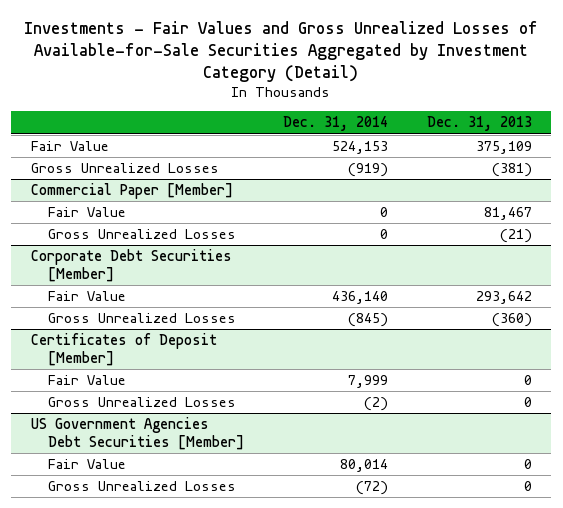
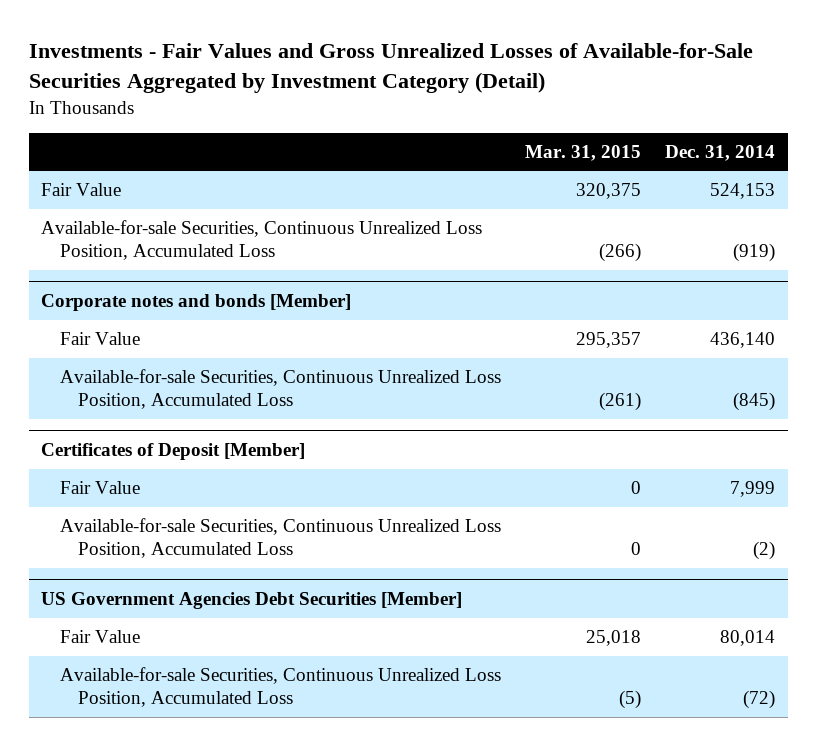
- | Dec. 31, 2014 | Dec. 31, 2013
+ | Mar. 31, 2015 | Dec. 31, 2014
- Gross Unrealized Losses | (919) | (381)
- Commercial Paper [Member]
- Fair Value | 0 | 81,467
- Gross Unrealized Losses | 0 | (21)
- Corporate Debt Securities [Member]
+ Available-for-sale Securities, Continuous Unrealized Loss Position, Accumulated Loss | (266) | (919)
+ Corporate notes and bonds [Member]
- Gross Unrealized Losses | (845) | (360)
+ Available-for-sale Securities, Continuous Unrealized Loss Position, Accumulated Loss | (261) | (845)
@ Certificates of Deposit [Member]
- Gross Unrealized Losses | (2) | 0
+ Available-for-sale Securities, Continuous Unrealized Loss Position, Accumulated Loss | 0 | (2)
@ US Government Agencies Debt Securities [Member]
- Gross Unrealized Losses | (72) | 0
+ Available-for-sale Securities, Continuous Unrealized Loss Position, Accumulated Loss | (5) | (72)

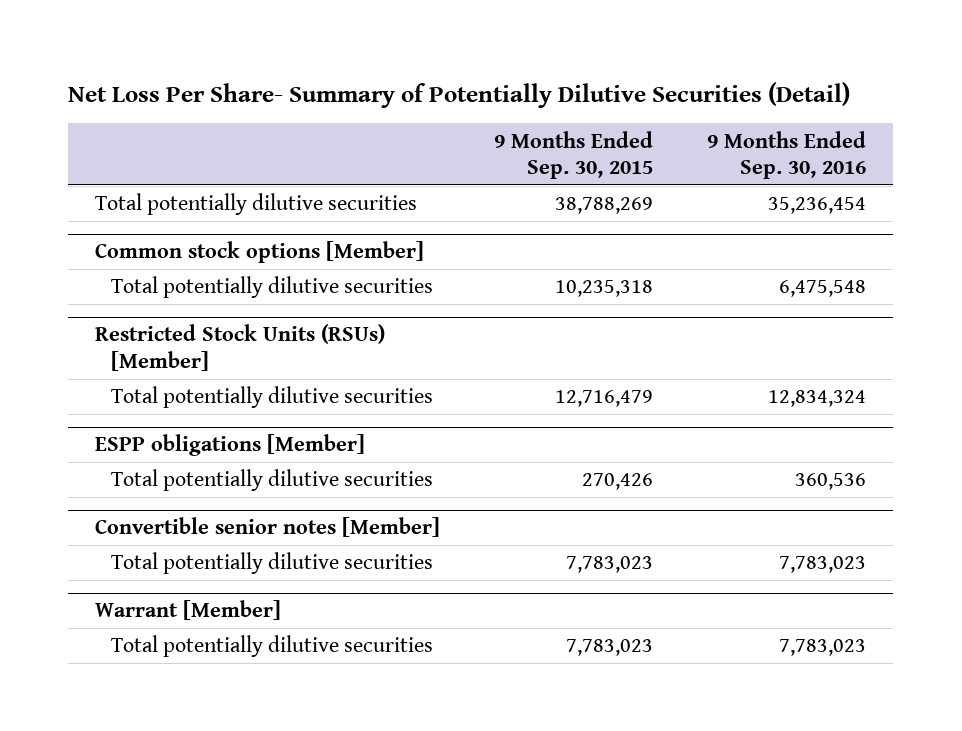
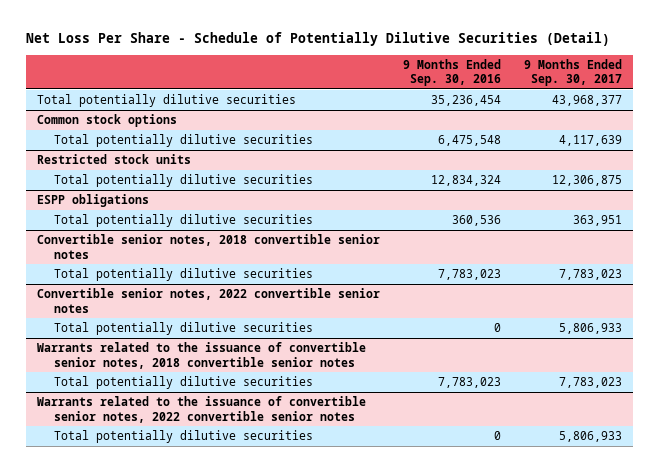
- Net Loss Per Share- Summary of Potentially Dilutive Securities (Detail)
+ Net Loss Per Share - Schedule of Potentially Dilutive Securities (Detail)
- | 9 Months Ended Sep. 30, 2015 | 9 Months Ended Sep. 30, 2016
+ | 9 Months Ended Sep. 30, 2016 | 9 Months Ended Sep. 30, 2017
- Common stock options [Member]
+ Common stock options
- Restricted Stock Units (RSUs) [Member]
+ Restricted stock units
- ESPP obligations [Member]
+ ESPP obligations
- Convertible senior notes [Member]
+ Convertible senior notes, 2018 convertible senior notes
- Warrant [Member]
+ Convertible senior notes, 2022 convertible senior notes
+ Total potentially dilutive securities | 0 | 5,806,933
+ Warrants related to the issuance of convertible senior notes, 2018 convertible senior notes
+ Warrants related to the issuance of convertible senior notes, 2022 convertible senior notes
+ Total potentially dilutive securities | 0 | 5,806,933

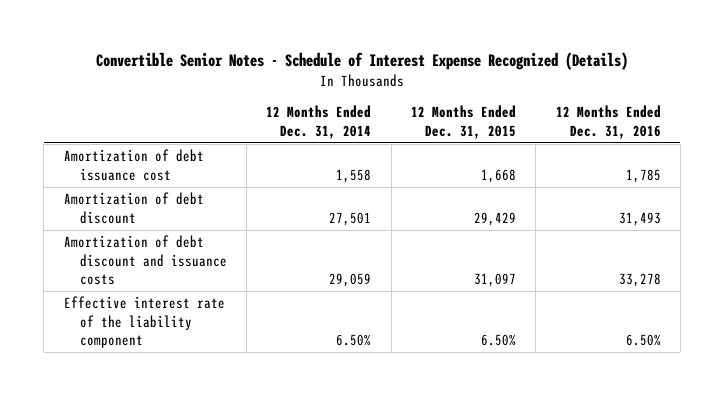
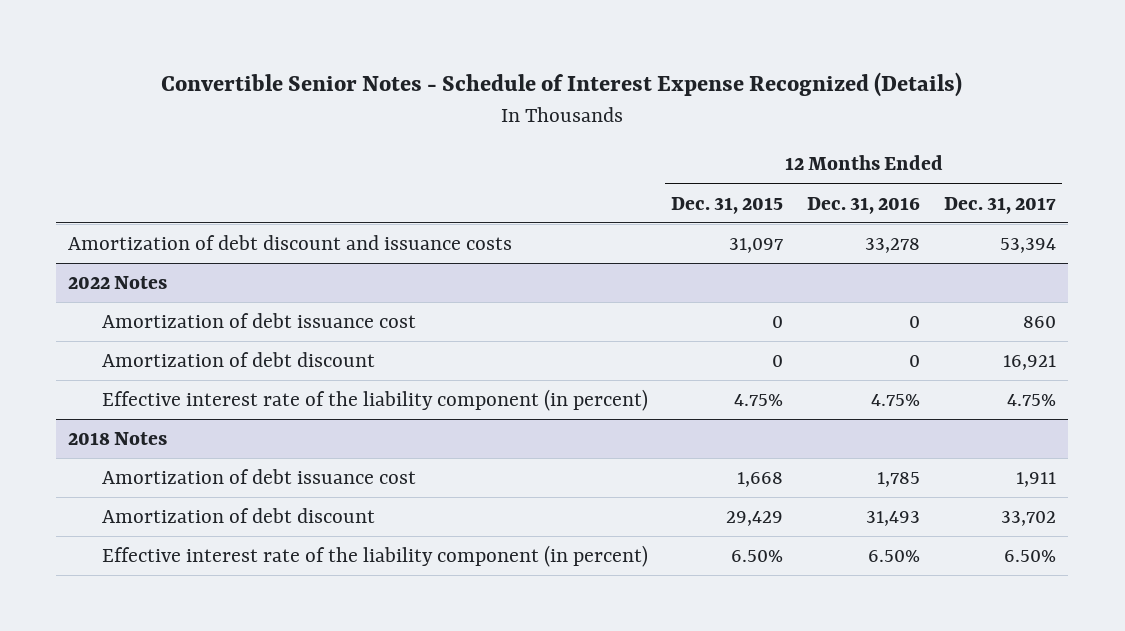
- | 12 Months Ended Dec. 31, 2014 | 12 Months Ended Dec. 31, 2015 | 12 Months Ended Dec. 31, 2016
+ | 12 Months Ended Dec. 31, 2015 | 12 Months Ended Dec. 31, 2016 | 12 Months Ended Dec. 31, 2017
moved up: Amortization of debt discount and issuance costs | 31,097 | 33,278 | 53,394
+ 2022 Notes
+ Amortization of debt issuance cost | 0 | 0 | 860
+ Amortization of debt discount | 0 | 0 | 16,921
+ Effective interest rate of the liability component (in percent) | 4.75% | 4.75% | 4.75%
+ 2018 Notes
- Effective interest rate of the liability component | 6.50% | 6.50% | 6.50%
+ Effective interest rate of the liability component (in percent) | 6.50% | 6.50% | 6.50%

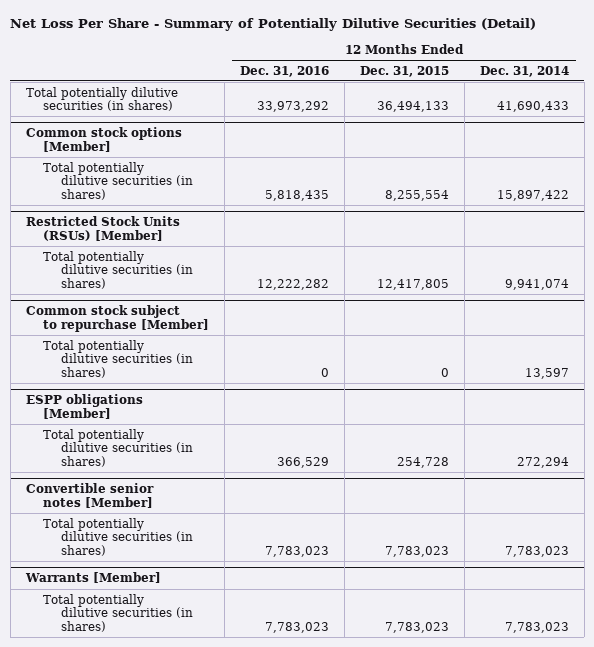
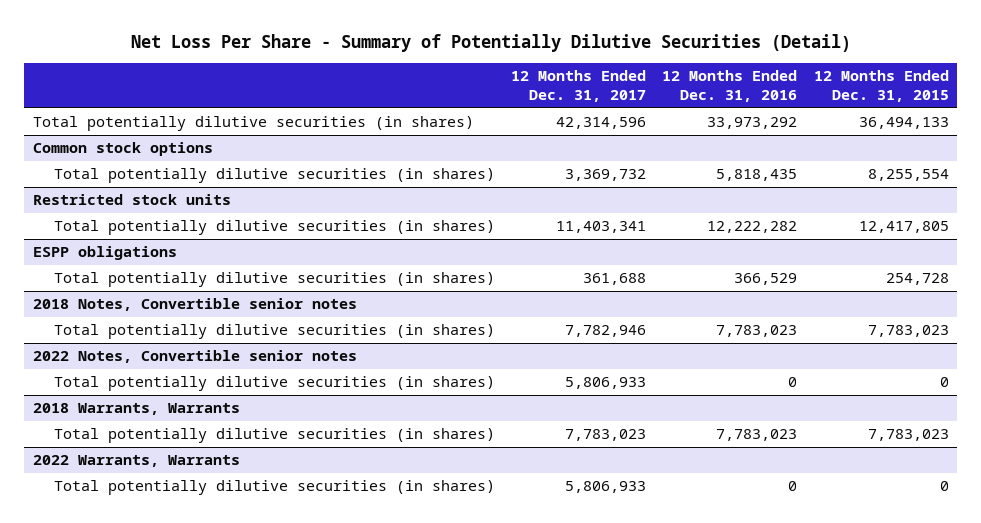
- | 12 Months Ended Dec. 31, 2016 | 12 Months Ended Dec. 31, 2015 | 12 Months Ended Dec. 31, 2014
+ | 12 Months Ended Dec. 31, 2017 | 12 Months Ended Dec. 31, 2016 | 12 Months Ended Dec. 31, 2015
- Common stock options [Member]
+ Common stock options
- Restricted Stock Units (RSUs) [Member]
+ Restricted stock units
- Common stock subject to repurchase [Member]
- Total potentially dilutive securities (in shares) | 0 | 0 | 13,597
- ESPP obligations [Member]
+ ESPP obligations
- Convertible senior notes [Member]
+ 2018 Notes, Convertible senior notes
- Warrants [Member]
+ 2022 Notes, Convertible senior notes
+ Total potentially dilutive securities (in shares) | 5,806,933 | 0 | 0
+ 2018 Warrants, Warrants
+ 2022 Warrants, Warrants
+ Total potentially dilutive securities (in shares) | 5,806,933 | 0 | 0

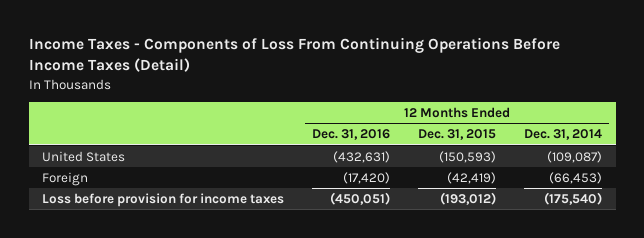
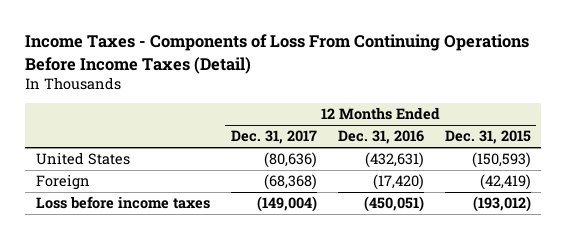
- | 12 Months Ended Dec. 31, 2016 | 12 Months Ended Dec. 31, 2015 | 12 Months Ended Dec. 31, 2014
+ | 12 Months Ended Dec. 31, 2017 | 12 Months Ended Dec. 31, 2016 | 12 Months Ended Dec. 31, 2015
- Loss before provision for income taxes | (450,051) | (193,012) | (175,540)
+ Loss before income taxes | (149,004) | (450,051) | (193,012)

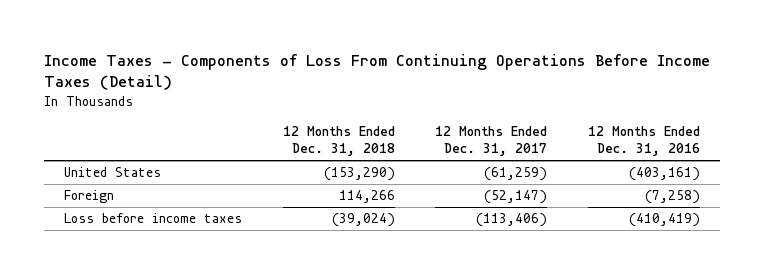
- | 12 Months Ended Dec. 31, 2017 | 12 Months Ended Dec. 31, 2016 | 12 Months Ended Dec. 31, 2015
+ | 12 Months Ended Dec. 31, 2018 | 12 Months Ended Dec. 31, 2017 | 12 Months Ended Dec. 31, 2016
- United States | (80,636) | (432,631) | (150,593)
- Foreign | (68,368) | (17,420) | (42,419)
- Loss before income taxes | (149,004) | (450,051) | (193,012)
+ United States | (153,290) | (61,259) | (403,161)
+ Foreign | 114,266 | (52,147) | (7,258)
+ Loss before income taxes | (39,024) | (113,406) | (410,419)

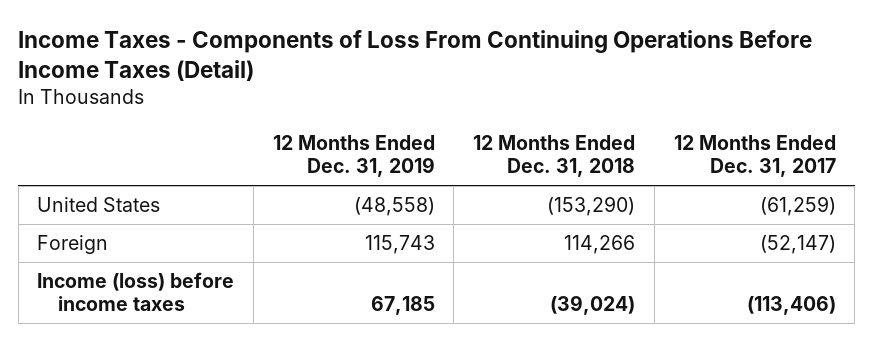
- | 12 Months Ended Dec. 31, 2018 | 12 Months Ended Dec. 31, 2017 | 12 Months Ended Dec. 31, 2016
+ | 12 Months Ended Dec. 31, 2019 | 12 Months Ended Dec. 31, 2018 | 12 Months Ended Dec. 31, 2017
- Loss before income taxes | (39,024) | (113,406) | (410,419)
+ Income (loss) before income taxes | 67,185 | (39,024) | (113,406)

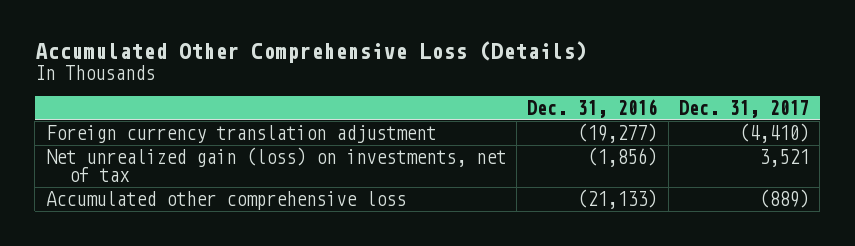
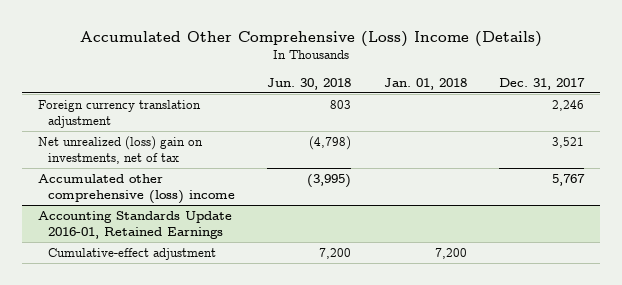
- Accumulated Other Comprehensive Loss (Details)
+ Accumulated Other Comprehensive (Loss) Income (Details)
- | Dec. 31, 2016 | Dec. 31, 2017
+ | Jun. 30, 2018 | Jan. 01, 2018 | Dec. 31, 2017
- Foreign currency translation adjustment | (19,277) | (4,410)
- Net unrealized gain (loss) on investments, net of tax | (1,856) | 3,521
- Accumulated other comprehensive loss | (21,133) | (889)
+ Foreign currency translation adjustment | 803 | | 2,246
+ Net unrealized (loss) gain on investments, net of tax | (4,798) | | 3,521
+ Accumulated other comprehensive (loss) income | (3,995) | | 5,767
+ Accounting Standards Update 2016-01, Retained Earnings
+ Cumulative-effect adjustment | 7,200 | 7,200 |

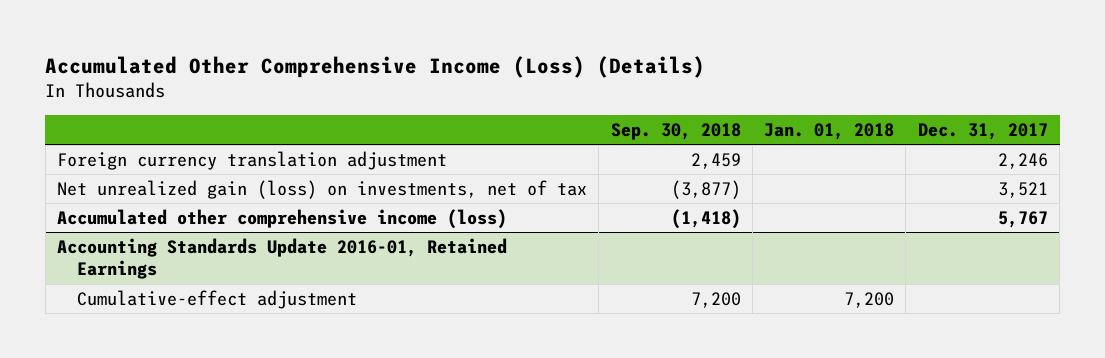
- Accumulated Other Comprehensive (Loss) Income (Details)
+ Accumulated Other Comprehensive Income (Loss) (Details)
- | Jun. 30, 2018 | Jan. 01, 2018 | Dec. 31, 2017
+ | Sep. 30, 2018 | Jan. 01, 2018 | Dec. 31, 2017
- Net unrealized (loss) gain on investments, net of tax | (4,798) | | 3,521
- Accumulated other comprehensive (loss) income | (3,995) | | 5,767
+ Net unrealized gain (loss) on investments, net of tax | (3,877) | | 3,521
+ Accumulated other comprehensive income (loss) | (1,418) | | 5,767

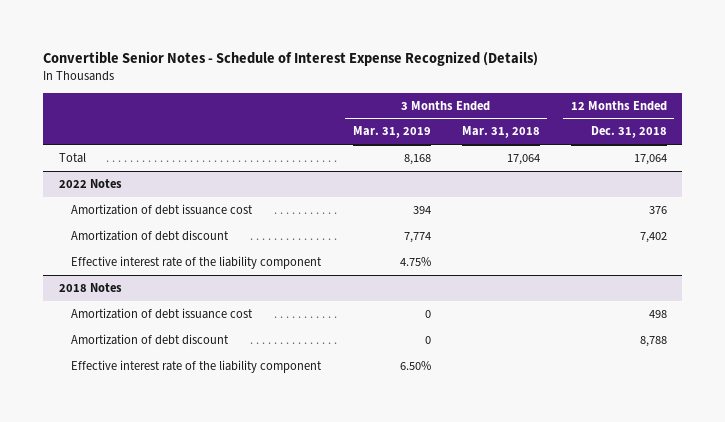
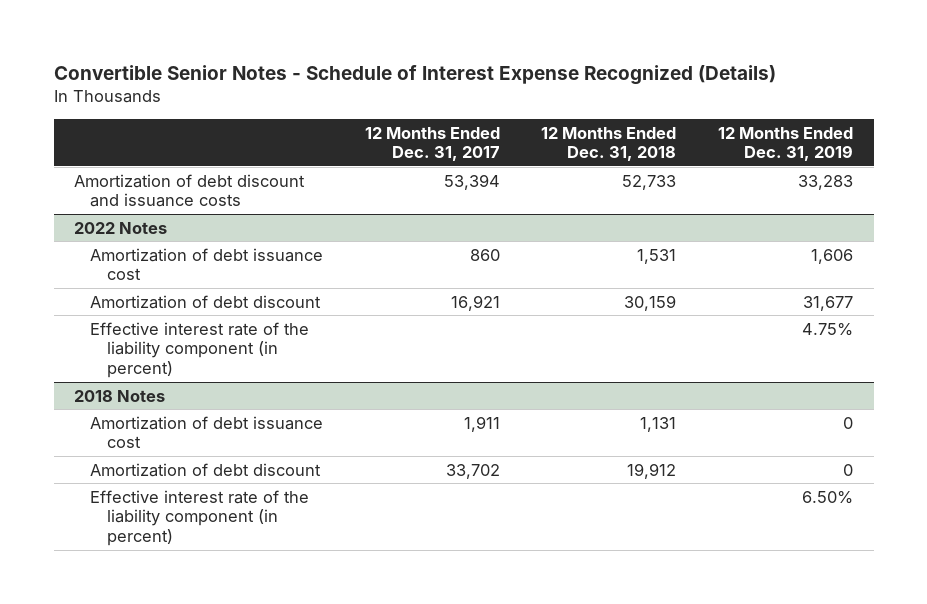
- | 3 Months Ended Mar. 31, 2019 | 3 Months Ended Mar. 31, 2018 | 12 Months Ended Dec. 31, 2018
+ | 12 Months Ended Dec. 31, 2017 | 12 Months Ended Dec. 31, 2018 | 12 Months Ended Dec. 31, 2019
- Total | 8,168 | 17,064 | 17,064
+ Amortization of debt discount and issuance costs | 53,394 | 52,733 | 33,283
@ 2022 Notes
- Amortization of debt issuance cost | 394 | | 376
- Amortization of debt discount | 7,774 | | 7,402
- Effective interest rate of the liability component | 4.75% | |
+ Amortization of debt issuance cost | 860 | 1,531 | 1,606
+ Amortization of debt discount | 16,921 | 30,159 | 31,677
+ Effective interest rate of the liability component (in percent) | | | 4.75%
@ 2018 Notes
- Amortization of debt issuance cost | 0 | | 498
- Amortization of debt discount | 0 | | 8,788
- Effective interest rate of the liability component | 6.50% | |
+ Amortization of debt issuance cost | 1,911 | 1,131 | 0
+ Amortization of debt discount | 33,702 | 19,912 | 0
+ Effective interest rate of the liability component (in percent) | | | 6.50%

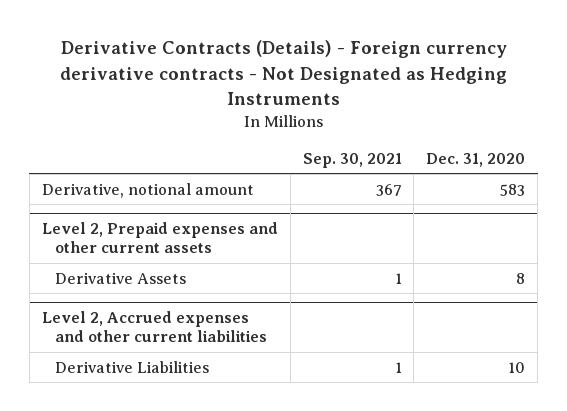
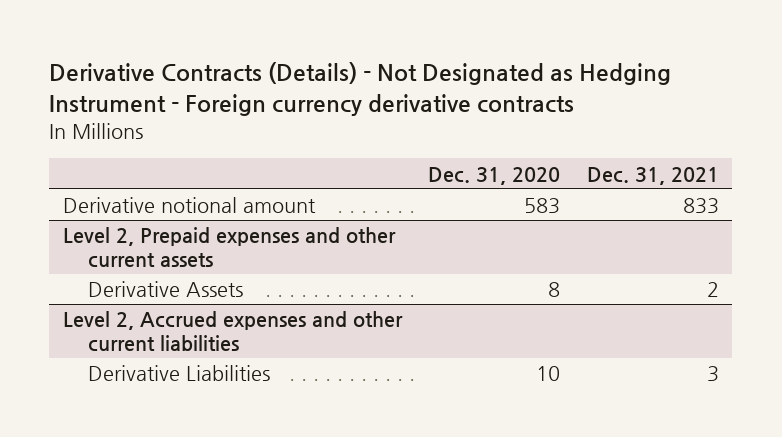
- Derivative Contracts (Details) - Foreign currency derivative contracts - Not Designated as Hedging Instruments
+ Derivative Contracts (Details) - Not Designated as Hedging Instrument - Foreign currency derivative contracts
- | Sep. 30, 2021 | Dec. 31, 2020
+ | Dec. 31, 2020 | Dec. 31, 2021
- Derivative, notional amount | 367 | 583
+ Derivative notional amount | 583 | 833

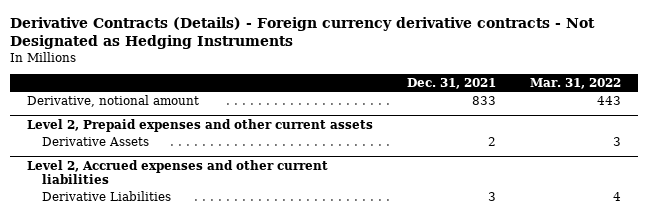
- Derivative Contracts (Details) - Not Designated as Hedging Instrument - Foreign currency derivative contracts
+ Derivative Contracts (Details) - Foreign currency derivative contracts - Not Designated as Hedging Instruments
- | Dec. 31, 2020 | Dec. 31, 2021
+ | Dec. 31, 2021 | Mar. 31, 2022
- Derivative notional amount | 583 | 833
+ Derivative, notional amount | 833 | 443

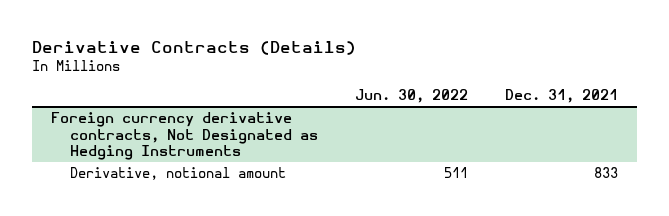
- Derivative Contracts (Details) - Foreign currency derivative contracts - Not Designated as Hedging Instruments
+ Derivative Contracts (Details)
- | Dec. 31, 2021 | Mar. 31, 2022
+ | Jun. 30, 2022 | Dec. 31, 2021
+ Foreign currency derivative contracts, Not Designated as Hedging Instruments
- Level 2, Prepaid expenses and other current assets
- Derivative Assets | 2 | 3
- Level 2, Accrued expenses and other current liabilities
- Derivative Liabilities | 3 | 4

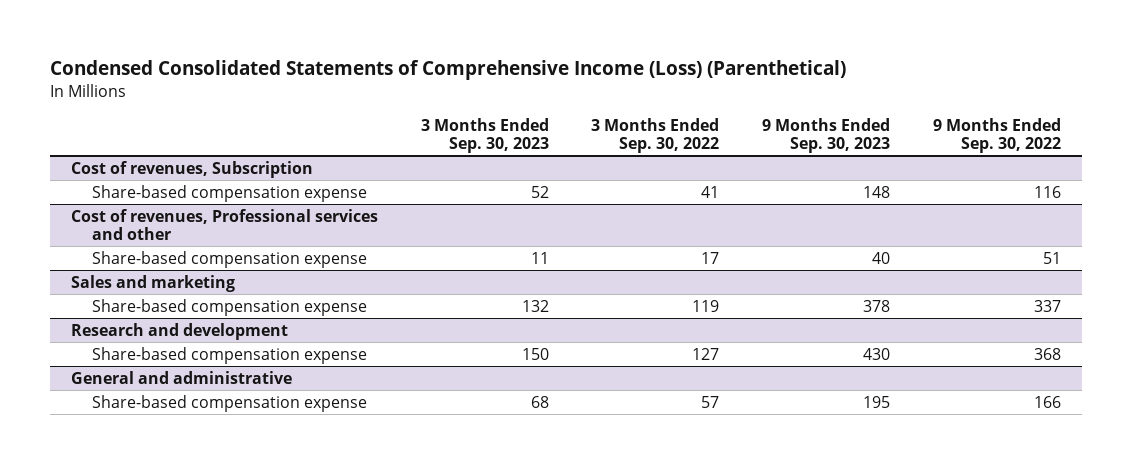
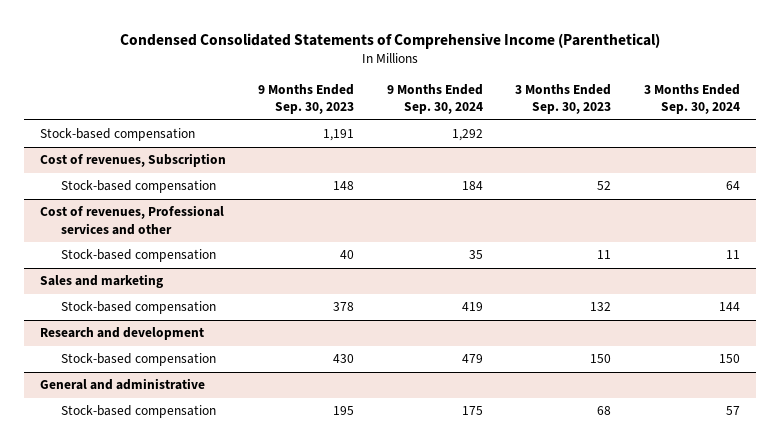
- Condensed Consolidated Statements of Comprehensive Income (Loss) (Parenthetical)
+ Condensed Consolidated Statements of Comprehensive Income (Parenthetical)
- | 3 Months Ended Sep. 30, 2023 | 3 Months Ended Sep. 30, 2022 | 9 Months Ended Sep. 30, 2023 | 9 Months Ended Sep. 30, 2022
+ | 9 Months Ended Sep. 30, 2023 | 9 Months Ended Sep. 30, 2024 | 3 Months Ended Sep. 30, 2023 | 3 Months Ended Sep. 30, 2024
+ Stock-based compensation | 1,191 | 1,292 | |
@ Cost of revenues, Subscription
- Share-based compensation expense | 52 | 41 | 148 | 116
+ Stock-based compensation | 148 | 184 | 52 | 64
@ Cost of revenues, Professional services and other
- Share-based compensation expense | 11 | 17 | 40 | 51
+ Stock-based compensation | 40 | 35 | 11 | 11
@ Sales and marketing
- Share-based compensation expense | 132 | 119 | 378 | 337
+ Stock-based compensation | 378 | 419 | 132 | 144
@ Research and development
- Share-based compensation expense | 150 | 127 | 430 | 368
+ Stock-based compensation | 430 | 479 | 150 | 150
@ General and administrative
- Share-based compensation expense | 68 | 57 | 195 | 166
+ Stock-based compensation | 195 | 175 | 68 | 57

